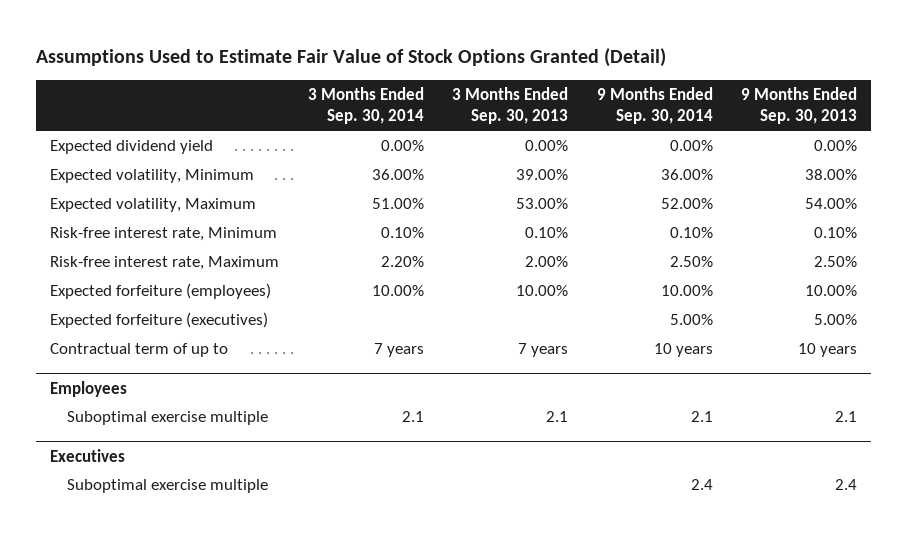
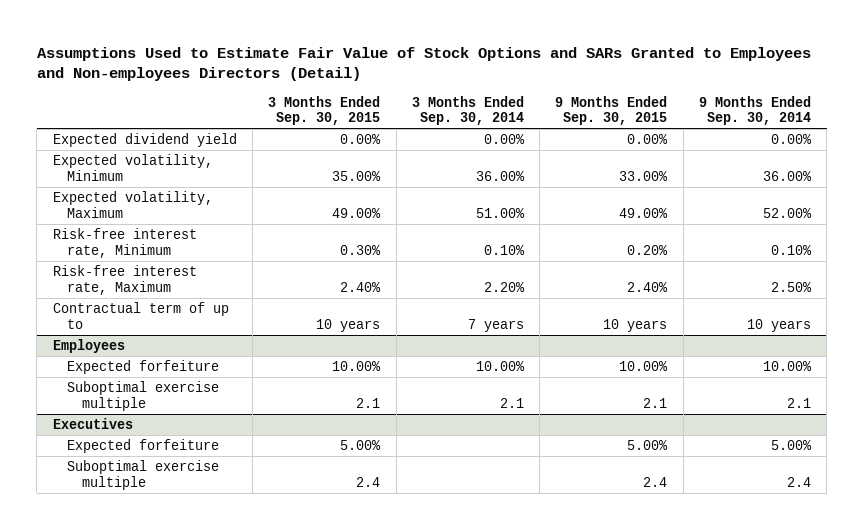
- Assumptions Used to Estimate Fair Value of Stock Options Granted (Detail)
+ Assumptions Used to Estimate Fair Value of Stock Options and SARs Granted to Employees and Non-employees Directors (Detail)
- | 3 Months Ended Sep. 30, 2014 | 3 Months Ended Sep. 30, 2013 | 9 Months Ended Sep. 30, 2014 | 9 Months Ended Sep. 30, 2013
+ | 3 Months Ended Sep. 30, 2015 | 3 Months Ended Sep. 30, 2014 | 9 Months Ended Sep. 30, 2015 | 9 Months Ended Sep. 30, 2014
- Expected forfeiture (employees) | 10.00% | 10.00% | 10.00% | 10.00%
- Expected forfeiture (executives) | | | 5.00% | 5.00%
@ Employees
+ Expected forfeiture | 10.00% | 10.00% | 10.00% | 10.00%
@ Executives
+ Expected forfeiture | 5.00% | | 5.00% | 5.00%

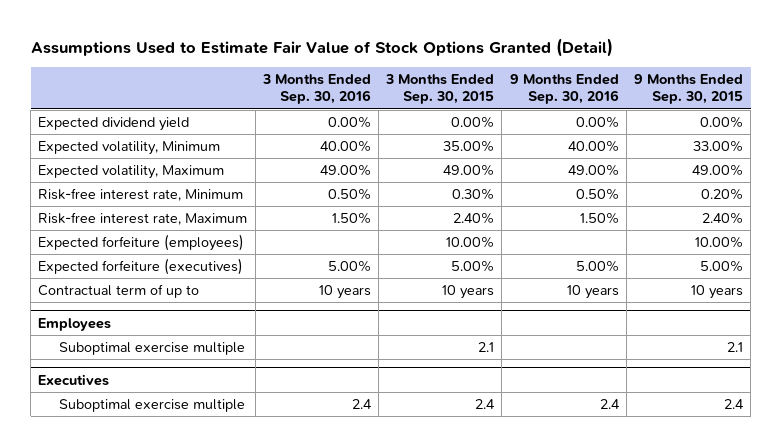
- Assumptions Used to Estimate Fair Value of Stock Options and SARs Granted to Employees and Non-employees Directors (Detail)
+ Assumptions Used to Estimate Fair Value of Stock Options Granted (Detail)
- | 3 Months Ended Sep. 30, 2015 | 3 Months Ended Sep. 30, 2014 | 9 Months Ended Sep. 30, 2015 | 9 Months Ended Sep. 30, 2014
+ | 3 Months Ended Sep. 30, 2016 | 3 Months Ended Sep. 30, 2015 | 9 Months Ended Sep. 30, 2016 | 9 Months Ended Sep. 30, 2015
+ Expected forfeiture (employees) | | 10.00% | | 10.00%
+ Expected forfeiture (executives) | 5.00% | 5.00% | 5.00% | 5.00%
@ Employees
- Expected forfeiture | 10.00% | 10.00% | 10.00% | 10.00%
@ Executives
- Expected forfeiture | 5.00% | | 5.00% | 5.00%

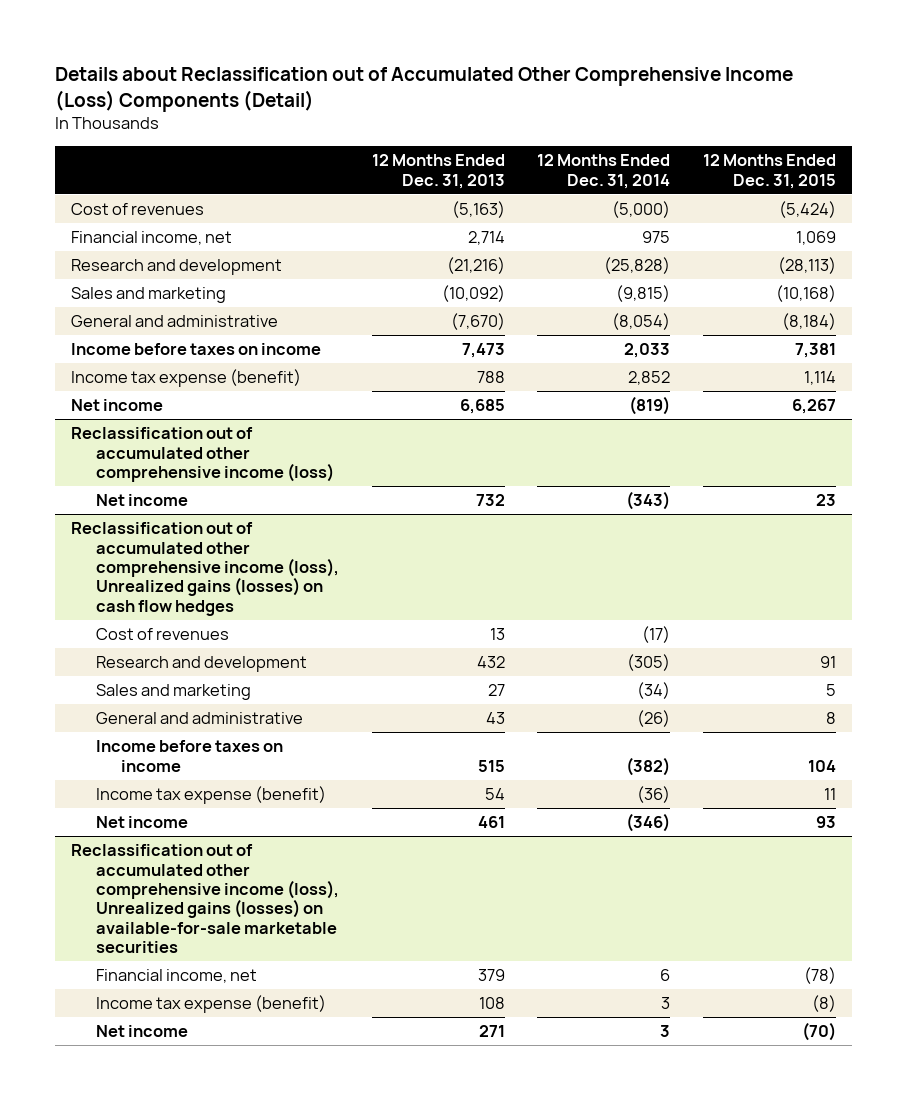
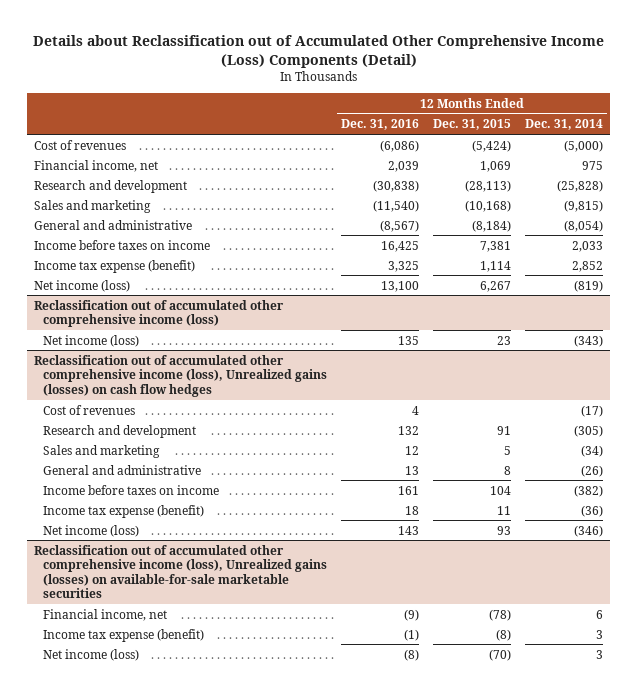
- | 12 Months Ended Dec. 31, 2013 | 12 Months Ended Dec. 31, 2014 | 12 Months Ended Dec. 31, 2015
+ | 12 Months Ended Dec. 31, 2016 | 12 Months Ended Dec. 31, 2015 | 12 Months Ended Dec. 31, 2014
- Net income | 6,685 | (819) | 6,267
+ Net income (loss) | 13,100 | 6,267 | (819)
@ Reclassification out of accumulated other comprehensive income (loss)
- Net income | 732 | (343) | 23
+ Net income (loss) | 135 | 23 | (343)
@ Reclassification out of accumulated other comprehensive income (loss), Unrealized gains (losses) on cash flow hedges
- Net income | 461 | (346) | 93
+ Net income (loss) | 143 | 93 | (346)
@ Reclassification out of accumulated other comprehensive income (loss), Unrealized gains (losses) on available-for-sale marketable securities
- Net income | 271 | 3 | (70)
+ Net income (loss) | (8) | (70) | 3

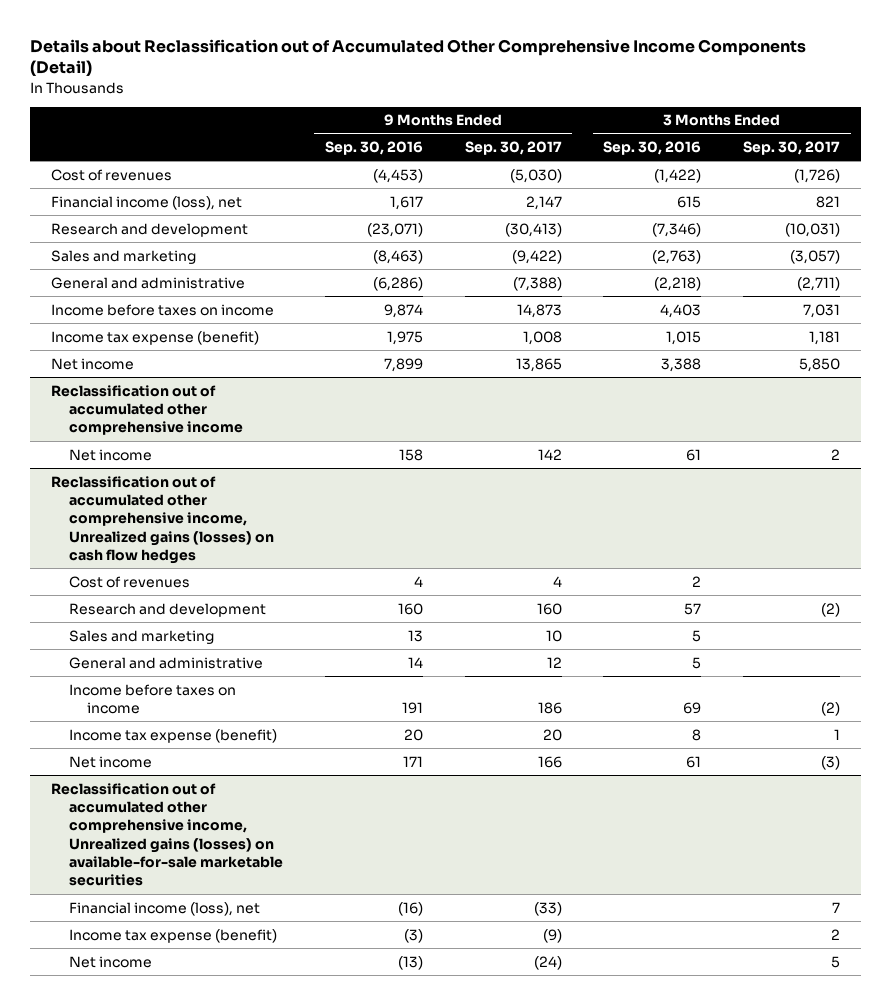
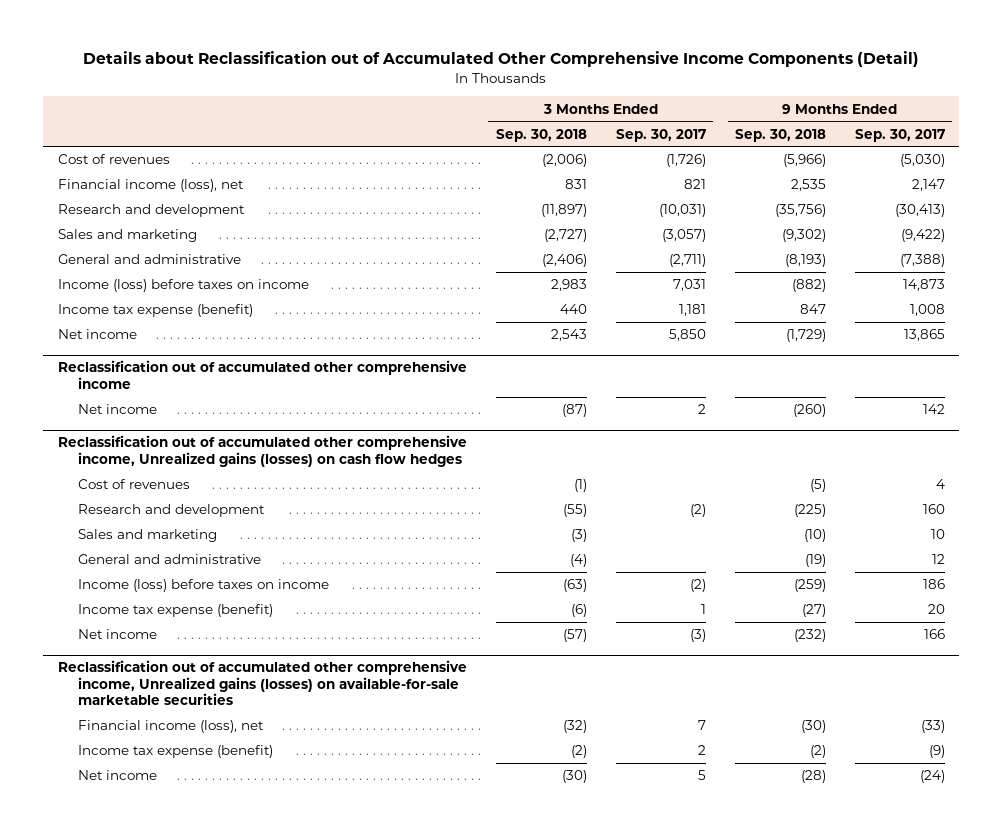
- | 9 Months Ended Sep. 30, 2016 | 9 Months Ended Sep. 30, 2017 | 3 Months Ended Sep. 30, 2016 | 3 Months Ended Sep. 30, 2017
+ | 3 Months Ended Sep. 30, 2018 | 3 Months Ended Sep. 30, 2017 | 9 Months Ended Sep. 30, 2018 | 9 Months Ended Sep. 30, 2017
- Income before taxes on income | 9,874 | 14,873 | 4,403 | 7,031
+ Income (loss) before taxes on income | 2,983 | 7,031 | (882) | 14,873
@ Reclassification out of accumulated other comprehensive income, Unrealized gains (losses) on cash flow hedges
- Income before taxes on income | 191 | 186 | 69 | (2)
+ Income (loss) before taxes on income | (63) | (2) | (259) | 186

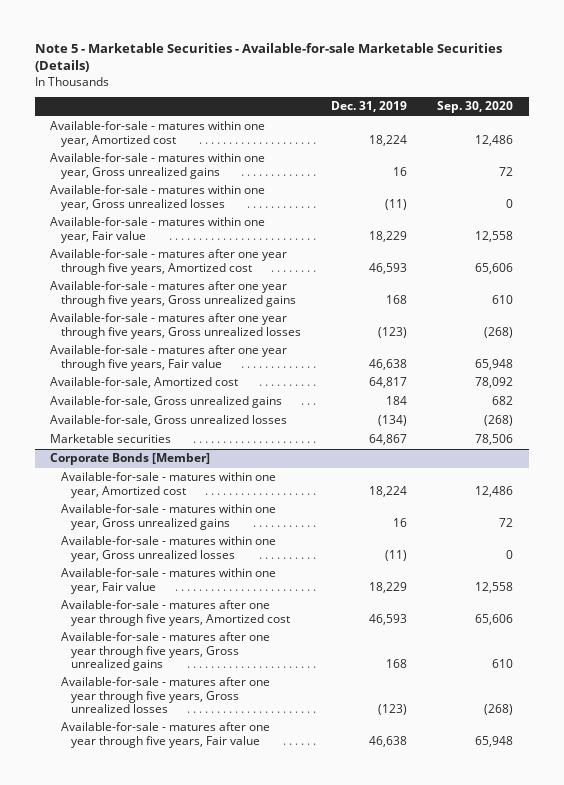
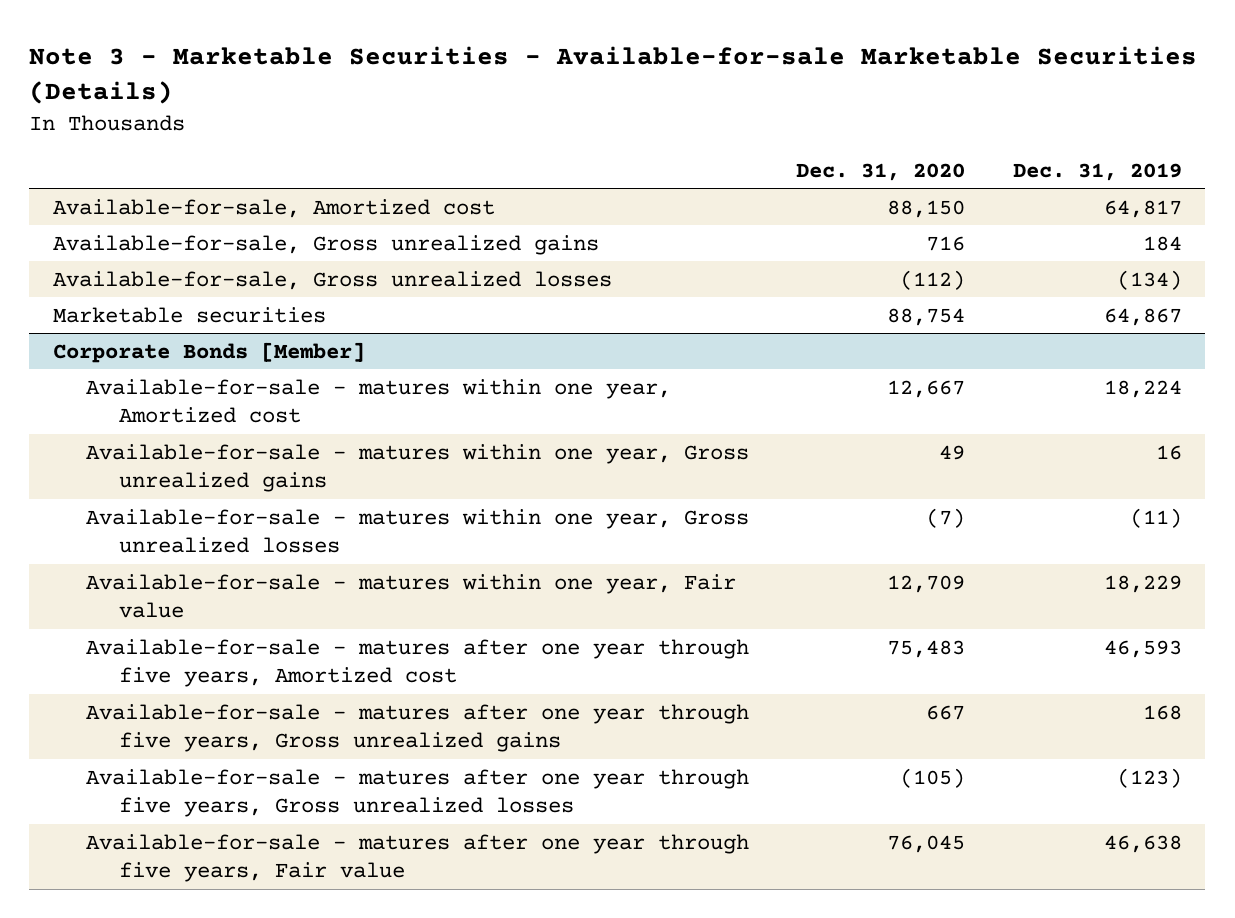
- Note 5 - Marketable Securities - Available-for-sale Marketable Securities (Details)
+ Note 3 - Marketable Securities - Available-for-sale Marketable Securities (Details)
- | Dec. 31, 2019 | Sep. 30, 2020
+ | Dec. 31, 2020 | Dec. 31, 2019
- Available-for-sale - matures within one year, Amortized cost | 18,224 | 12,486
- Available-for-sale - matures within one year, Gross unrealized gains | 16 | 72
- Available-for-sale - matures within one year, Gross unrealized losses | (11) | 0
- Available-for-sale - matures within one year, Fair value | 18,229 | 12,558
- Available-for-sale - matures after one year through five years, Amortized cost | 46,593 | 65,606
- Available-for-sale - matures after one year through five years, Gross unrealized gains | 168 | 610
- Available-for-sale - matures after one year through five years, Gross unrealized losses | (123) | (268)
- Available-for-sale - matures after one year through five years, Fair value | 46,638 | 65,948

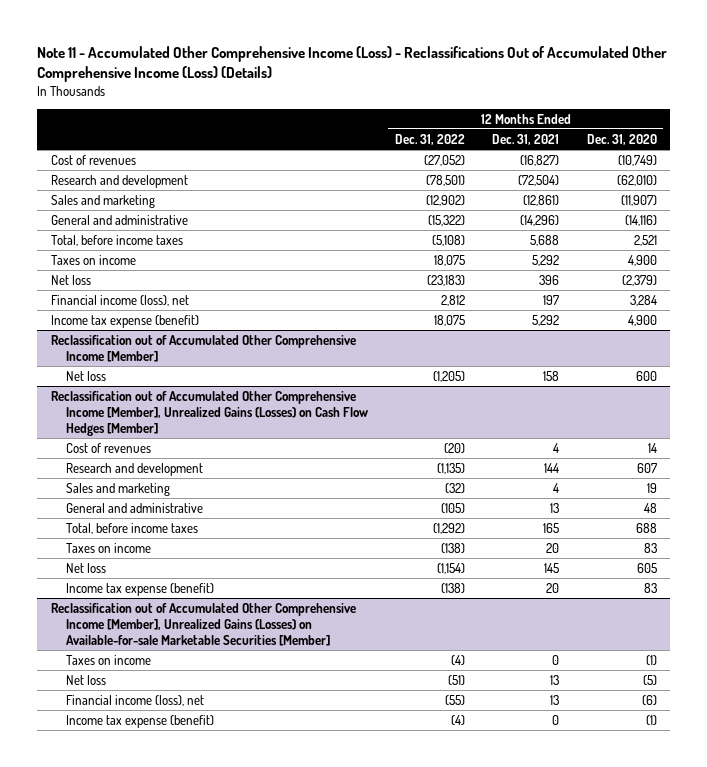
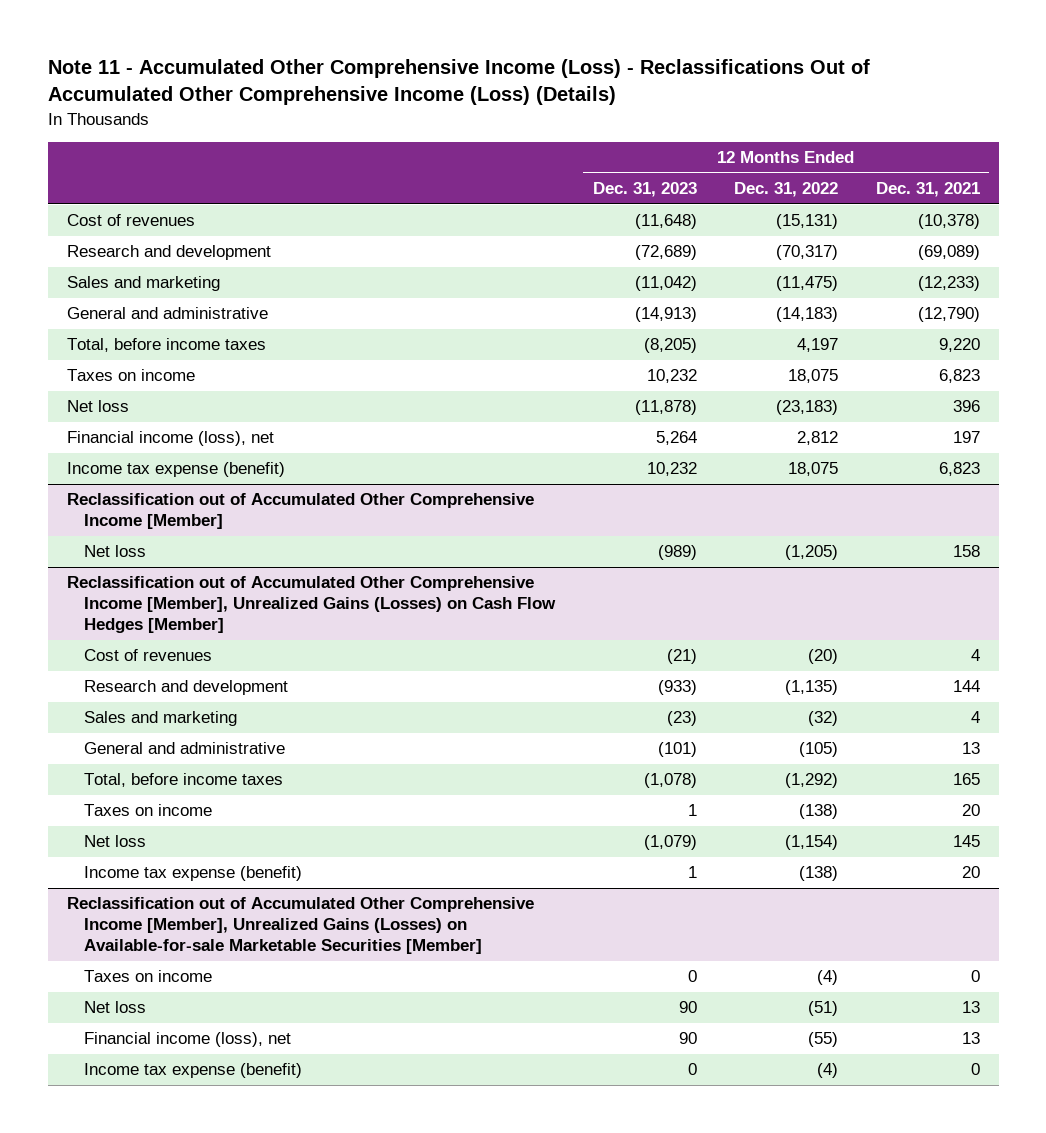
- | 12 Months Ended Dec. 31, 2022 | 12 Months Ended Dec. 31, 2021 | 12 Months Ended Dec. 31, 2020
+ | 12 Months Ended Dec. 31, 2023 | 12 Months Ended Dec. 31, 2022 | 12 Months Ended Dec. 31, 2021
- Cost of revenues | (27,052) | (16,827) | (10,749)
- Research and development | (78,501) | (72,504) | (62,010)
- Sales and marketing | (12,902) | (12,861) | (11,907)
- General and administrative | (15,322) | (14,296) | (14,116)
- Total, before income taxes | (5,108) | 5,688 | 2,521
- Taxes on income | 18,075 | 5,292 | 4,900
+ Cost of revenues | (11,648) | (15,131) | (10,378)
+ Research and development | (72,689) | (70,317) | (69,089)
+ Sales and marketing | (11,042) | (11,475) | (12,233)
+ General and administrative | (14,913) | (14,183) | (12,790)
+ Total, before income taxes | (8,205) | 4,197 | 9,220
+ Taxes on income | 10,232 | 18,075 | 6,823
- Income tax expense (benefit) | 18,075 | 5,292 | 4,900
+ Income tax expense (benefit) | 10,232 | 18,075 | 6,823

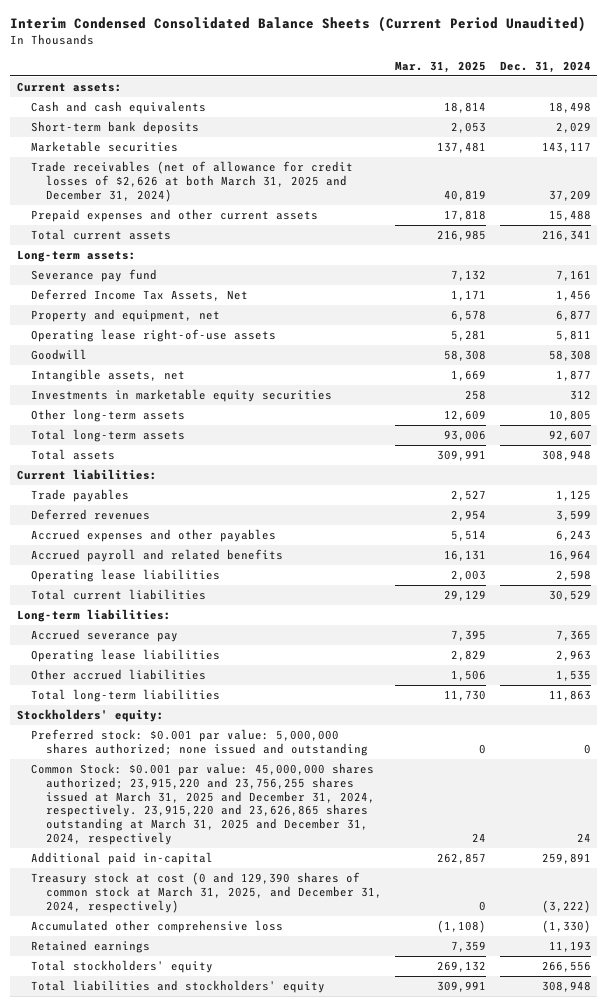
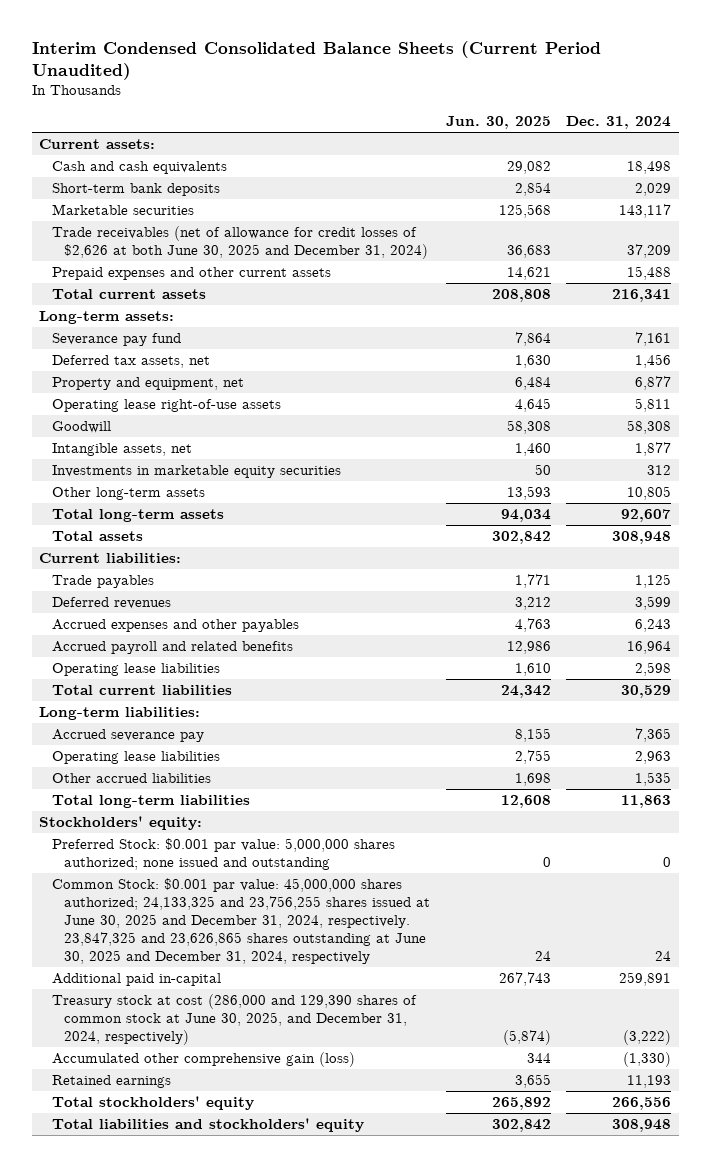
- | Mar. 31, 2025 | Dec. 31, 2024
+ | Jun. 30, 2025 | Dec. 31, 2024
- Trade receivables (net of allowance for credit losses of $2,626 at both March 31, 2025 and December 31, 2024) | 40,819 | 37,209
+ Trade receivables (net of allowance for credit losses of $2,626 at both June 30, 2025 and December 31, 2024) | 36,683 | 37,209
- Deferred Income Tax Assets, Net | 1,171 | 1,456
+ Deferred tax assets, net | 1,630 | 1,456
- Preferred stock: $0.001 par value: 5,000,000 shares authorized; none issued and outstanding | 0 | 0
- Common Stock: $0.001 par value: 45,000,000 shares authorized; 23,915,220 and 23,756,255 shares issued at March 31, 2025 and December 31, 2024, respectively. 23,915,220 and 23,626,865 shares outstanding at March 31, 2025 and December 31, 2024, respectively | 24 | 24
+ Preferred Stock: $0.001 par value: 5,000,000 shares authorized; none issued and outstanding | 0 | 0
+ Common Stock: $0.001 par value: 45,000,000 shares authorized; 24,133,325 and 23,756,255 shares issued at June 30, 2025 and December 31, 2024, respectively. 23,847,325 and 23,626,865 shares outstanding at June 30, 2025 and December 31, 2024, respectively | 24 | 24
- Treasury stock at cost (0 and 129,390 shares of common stock at March 31, 2025, and December 31, 2024, respectively) | 0 | (3,222)
- Accumulated other comprehensive loss | (1,108) | (1,330)
+ Treasury stock at cost (286,000 and 129,390 shares of common stock at June 30, 2025, and December 31, 2024, respectively) | (5,874) | (3,222)
+ Accumulated other comprehensive gain (loss) | 344 | (1,330)

